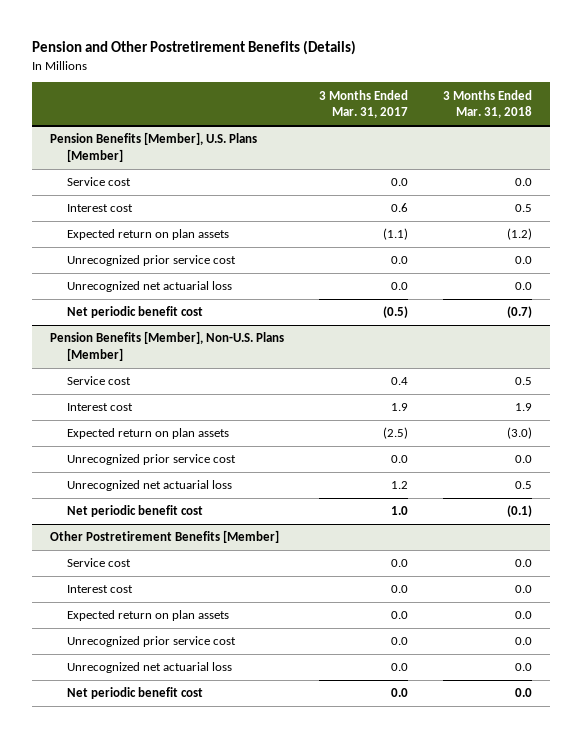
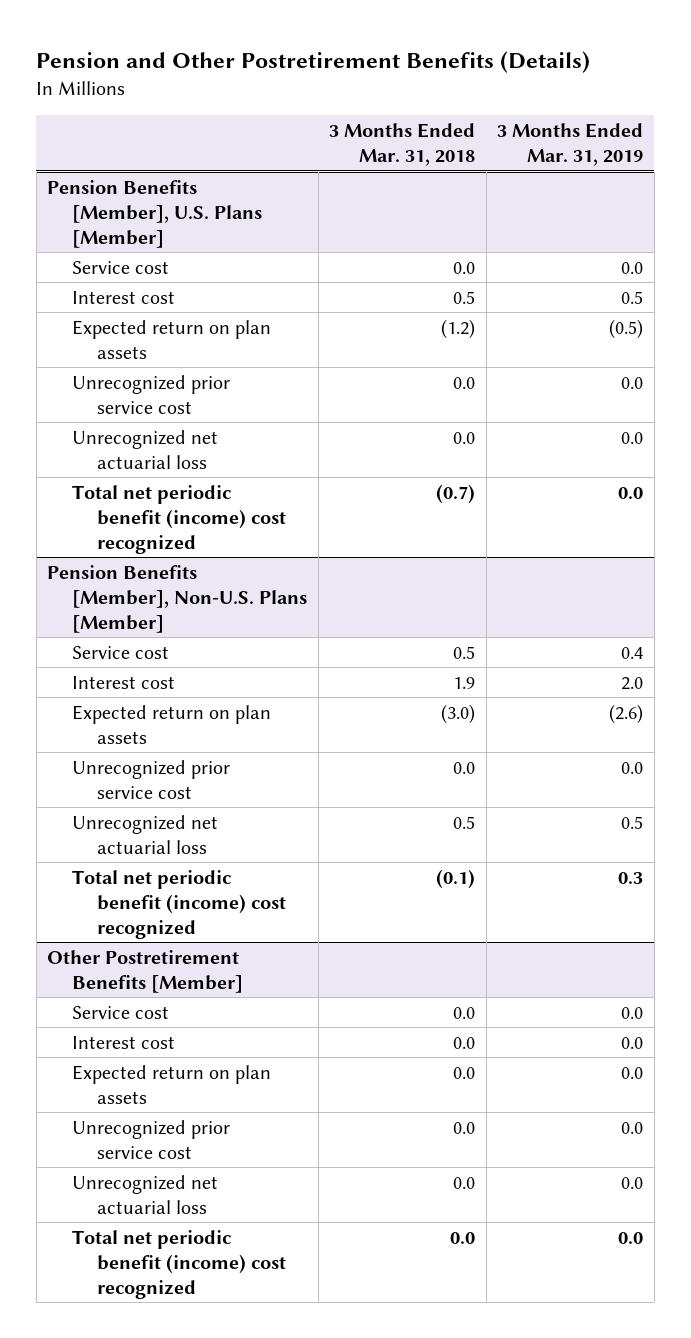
- | 3 Months Ended Mar. 31, 2017 | 3 Months Ended Mar. 31, 2018
+ | 3 Months Ended Mar. 31, 2018 | 3 Months Ended Mar. 31, 2019
@ Pension Benefits [Member], U.S. Plans [Member]
- Net periodic benefit cost | (0.5) | (0.7)
+ Total net periodic benefit (income) cost recognized | (0.7) | 0.0
@ Pension Benefits [Member], Non-U.S. Plans [Member]
- Net periodic benefit cost | 1.0 | (0.1)
+ Total net periodic benefit (income) cost recognized | (0.1) | 0.3
@ Other Postretirement Benefits [Member]
- Net periodic benefit cost | 0.0 | 0.0
+ Total net periodic benefit (income) cost recognized | 0.0 | 0.0

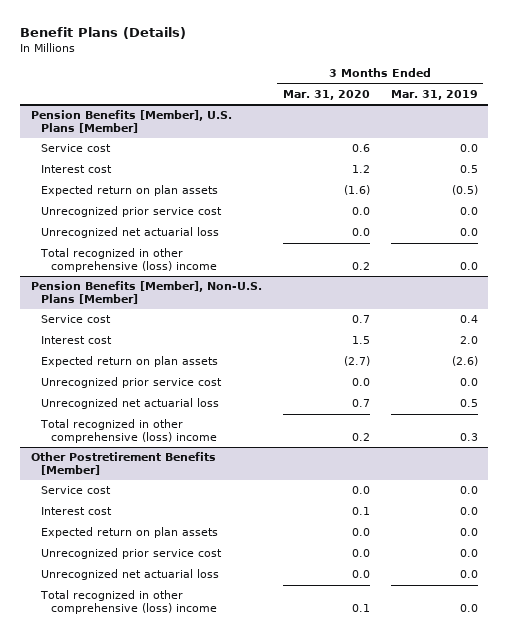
- Pension and Other Postretirement Benefits (Details)
+ Benefit Plans (Details)
- | 3 Months Ended Mar. 31, 2018 | 3 Months Ended Mar. 31, 2019
+ | 3 Months Ended Mar. 31, 2020 | 3 Months Ended Mar. 31, 2019
@ Pension Benefits [Member], U.S. Plans [Member]
- Total net periodic benefit (income) cost recognized | (0.7) | 0.0
+ Total recognized in other comprehensive (loss) income | 0.2 | 0.0
@ Pension Benefits [Member], Non-U.S. Plans [Member]
- Total net periodic benefit (income) cost recognized | (0.1) | 0.3
+ Total recognized in other comprehensive (loss) income | 0.2 | 0.3
@ Other Postretirement Benefits [Member]
- Total net periodic benefit (income) cost recognized | 0.0 | 0.0
+ Total recognized in other comprehensive (loss) income | 0.1 | 0.0

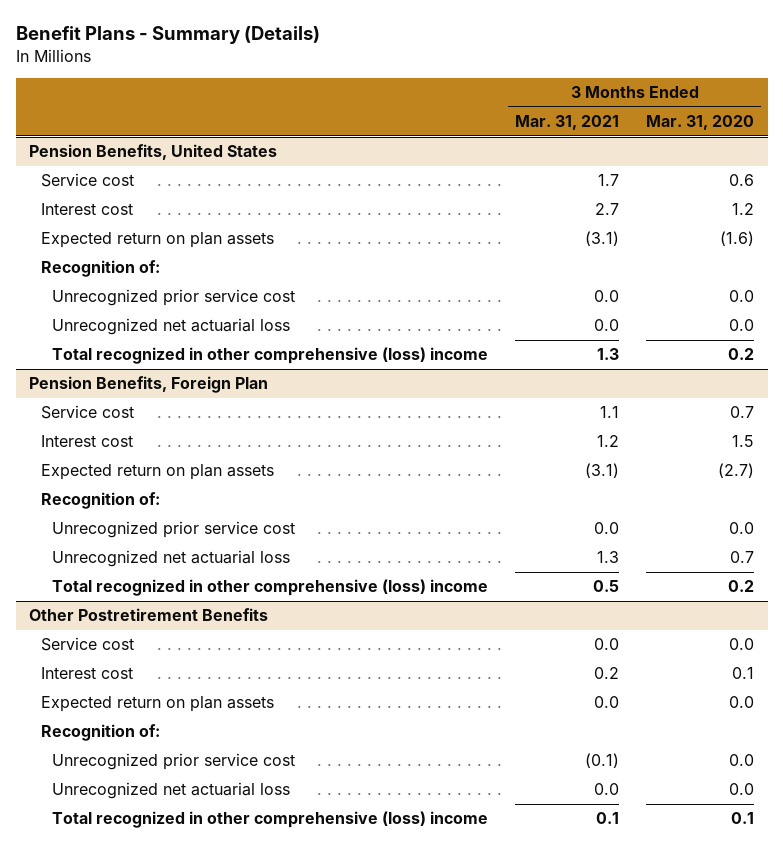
- Benefit Plans (Details)
+ Benefit Plans - Summary (Details)
- | 3 Months Ended Mar. 31, 2020 | 3 Months Ended Mar. 31, 2019
+ | 3 Months Ended Mar. 31, 2021 | 3 Months Ended Mar. 31, 2020
- Pension Benefits [Member], U.S. Plans [Member]
+ Pension Benefits, United States
+ Recognition of:
- Pension Benefits [Member], Non-U.S. Plans [Member]
+ Pension Benefits, Foreign Plan
+ Recognition of:
- Other Postretirement Benefits [Member]
+ Other Postretirement Benefits
+ Recognition of:

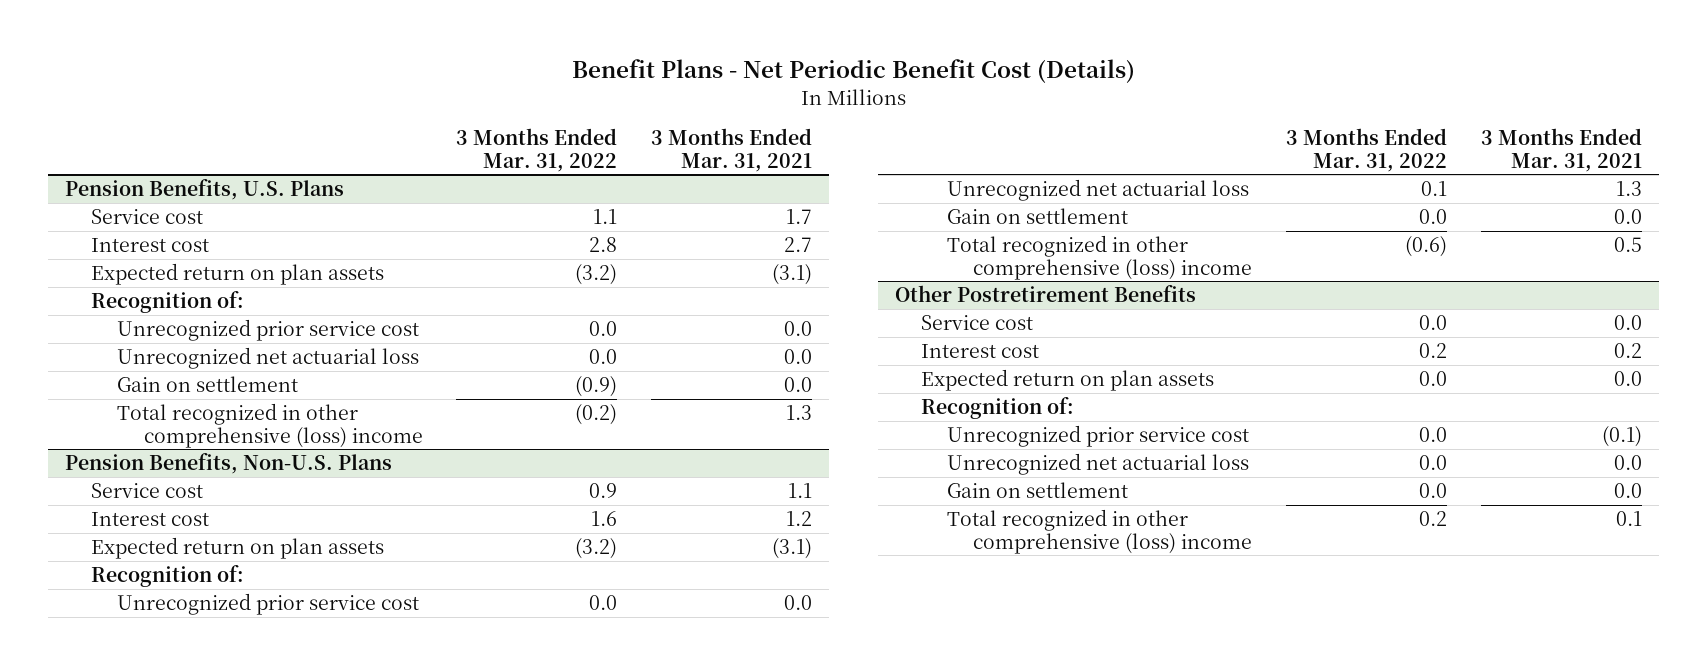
- Benefit Plans - Summary (Details)
+ Benefit Plans - Net Periodic Benefit Cost (Details)
- | 3 Months Ended Mar. 31, 2021 | 3 Months Ended Mar. 31, 2020
+ | 3 Months Ended Mar. 31, 2022 | 3 Months Ended Mar. 31, 2021
- Pension Benefits, United States
+ Pension Benefits, U.S. Plans
+ Gain on settlement | (0.9) | 0.0
- Pension Benefits, Foreign Plan
+ Pension Benefits, Non-U.S. Plans
+ Gain on settlement | 0.0 | 0.0
@ Other Postretirement Benefits
+ Gain on settlement | 0.0 | 0.0

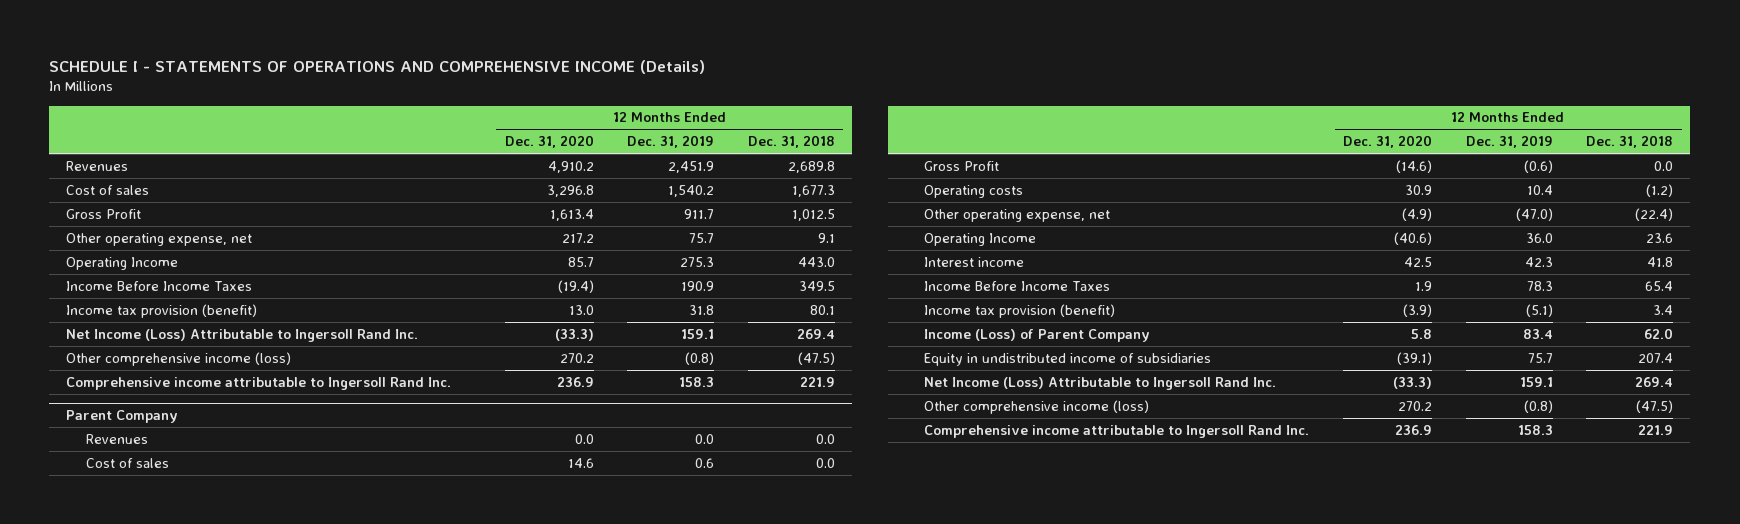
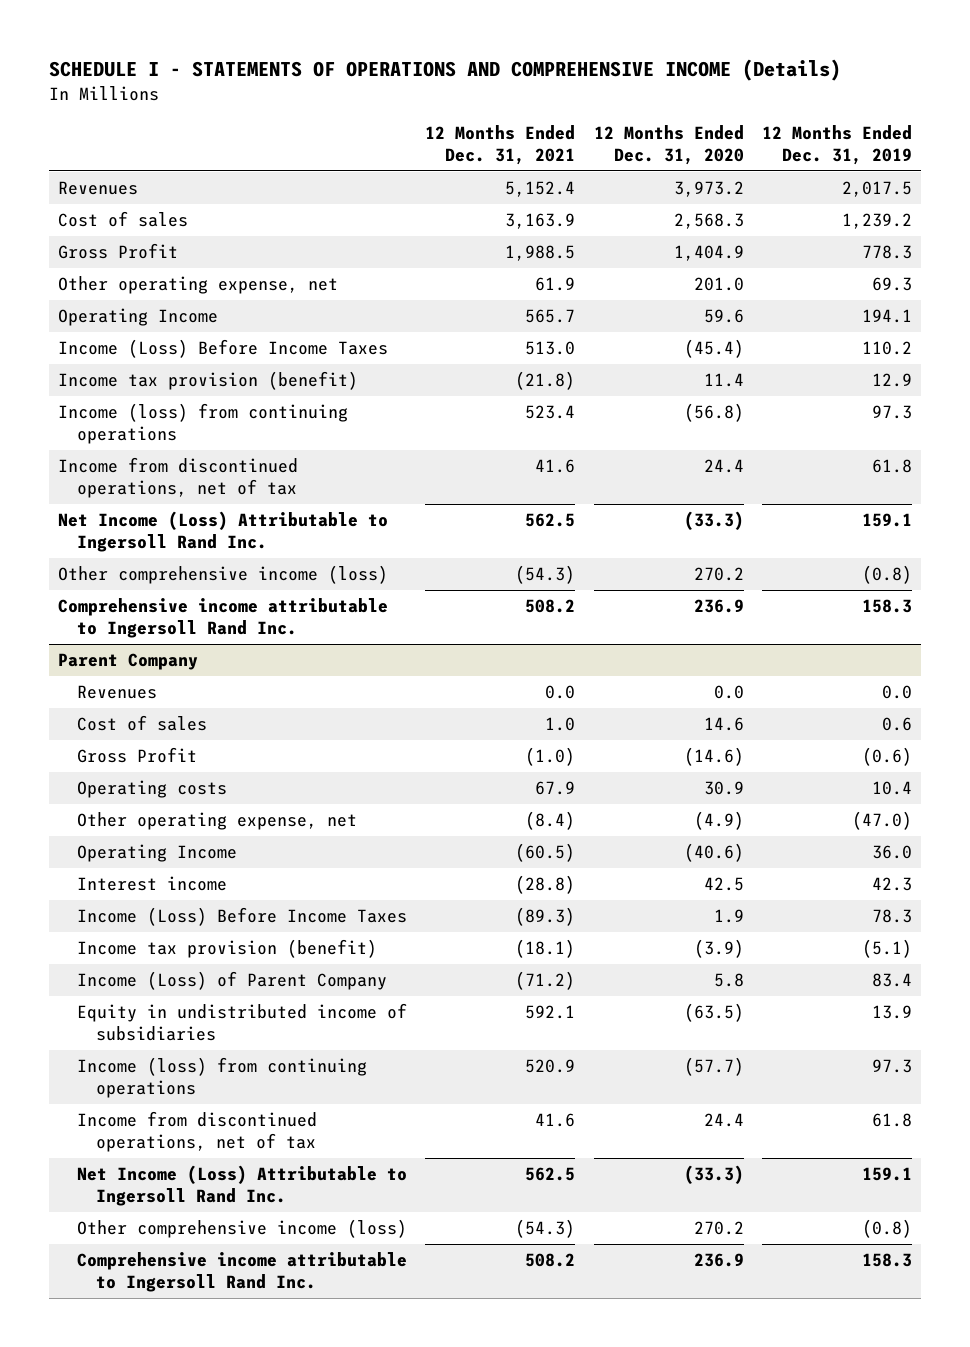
- | 12 Months Ended Dec. 31, 2020 | 12 Months Ended Dec. 31, 2019 | 12 Months Ended Dec. 31, 2018
+ | 12 Months Ended Dec. 31, 2021 | 12 Months Ended Dec. 31, 2020 | 12 Months Ended Dec. 31, 2019
- Revenues | 4,910.2 | 2,451.9 | 2,689.8
- Cost of sales | 3,296.8 | 1,540.2 | 1,677.3
- Gross Profit | 1,613.4 | 911.7 | 1,012.5
- Other operating expense, net | 217.2 | 75.7 | 9.1
- Operating Income | 85.7 | 275.3 | 443.0
- Income Before Income Taxes | (19.4) | 190.9 | 349.5
- Income tax provision (benefit) | 13.0 | 31.8 | 80.1
+ Revenues | 5,152.4 | 3,973.2 | 2,017.5
+ Cost of sales | 3,163.9 | 2,568.3 | 1,239.2
+ Gross Profit | 1,988.5 | 1,404.9 | 778.3
+ Other operating expense, net | 61.9 | 201.0 | 69.3
+ Operating Income | 565.7 | 59.6 | 194.1
+ Income (Loss) Before Income Taxes | 513.0 | (45.4) | 110.2
+ Income tax provision (benefit) | (21.8) | 11.4 | 12.9
+ Income (loss) from continuing operations | 523.4 | (56.8) | 97.3
+ Income from discontinued operations, net of tax | 41.6 | 24.4 | 61.8
@ Parent Company
- Income Before Income Taxes | 1.9 | 78.3 | 65.4
+ Income (Loss) Before Income Taxes | (89.3) | 1.9 | 78.3
- Equity in undistributed income of subsidiaries | (39.1) | 75.7 | 207.4
+ Equity in undistributed income of subsidiaries | 592.1 | (63.5) | 13.9
+ Income (loss) from continuing operations | 520.9 | (57.7) | 97.3
+ Income from discontinued operations, net of tax | 41.6 | 24.4 | 61.8

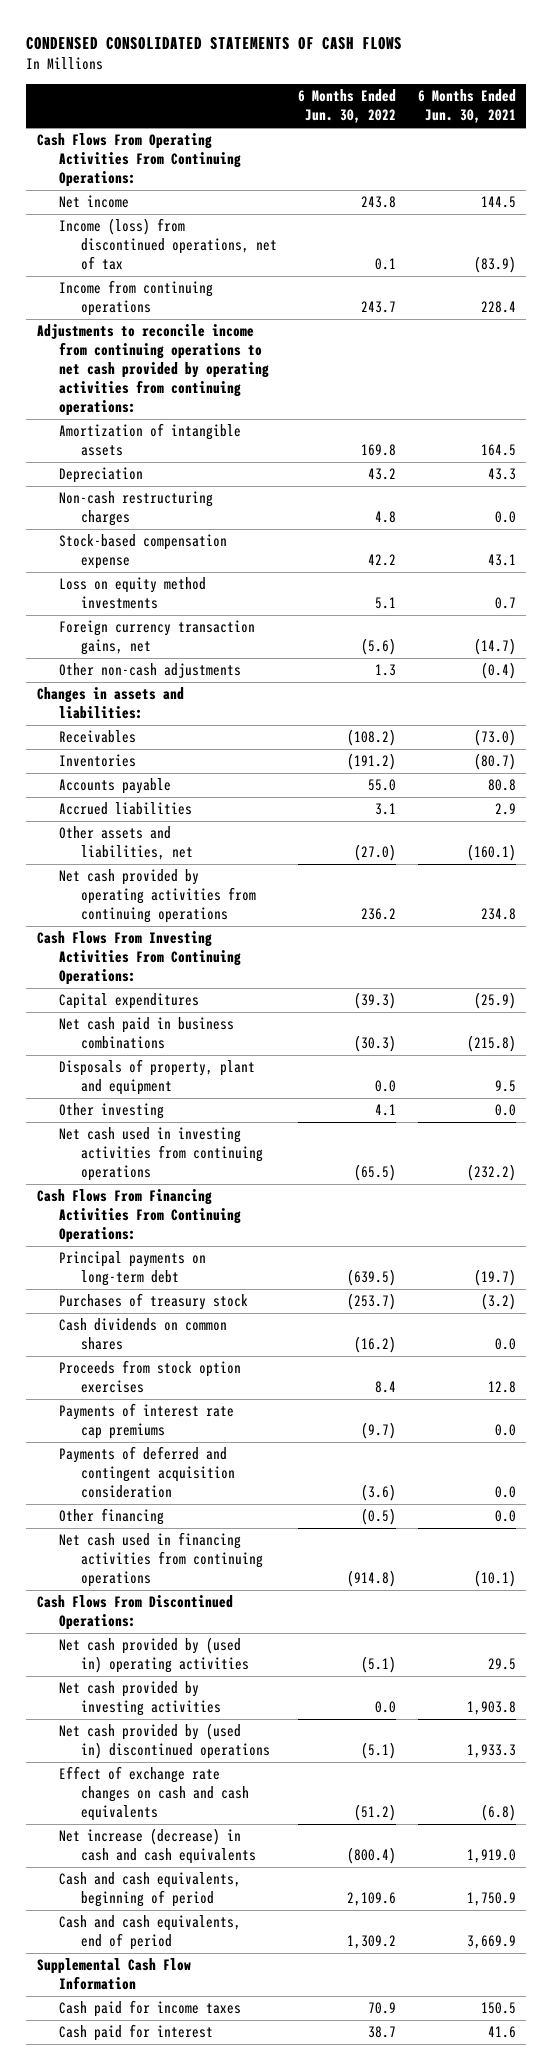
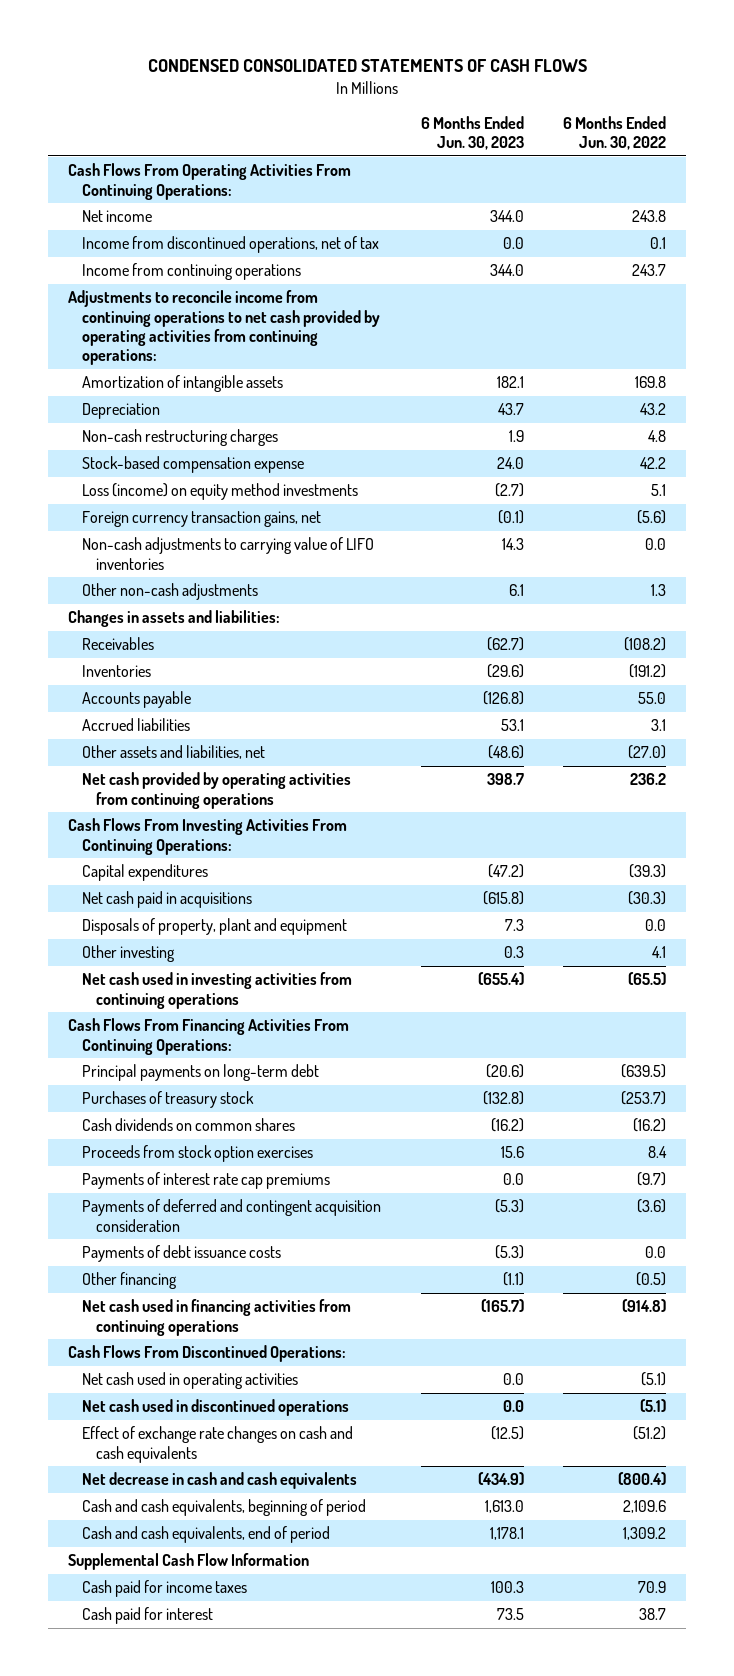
- | 6 Months Ended Jun. 30, 2022 | 6 Months Ended Jun. 30, 2021
+ | 6 Months Ended Jun. 30, 2023 | 6 Months Ended Jun. 30, 2022
- Income (loss) from discontinued operations, net of tax | 0.1 | (83.9)
+ Income from discontinued operations, net of tax | 0.0 | 0.1
- Loss on equity method investments | 5.1 | 0.7
+ Loss (income) on equity method investments | (2.7) | 5.1
+ Non-cash adjustments to carrying value of LIFO inventories | 14.3 | 0.0
- Net cash paid in business combinations | (30.3) | (215.8)
+ Net cash paid in acquisitions | (615.8) | (30.3)
+ Payments of debt issuance costs | (5.3) | 0.0
- Net cash provided by (used in) operating activities | (5.1) | 29.5
- Net cash provided by investing activities | 0.0 | 1,903.8
- Net cash provided by (used in) discontinued operations | (5.1) | 1,933.3
+ Net cash used in operating activities | 0.0 | (5.1)
+ Net cash used in discontinued operations | 0.0 | (5.1)
- Net increase (decrease) in cash and cash equivalents | (800.4) | 1,919.0
+ Net decrease in cash and cash equivalents | (434.9) | (800.4)

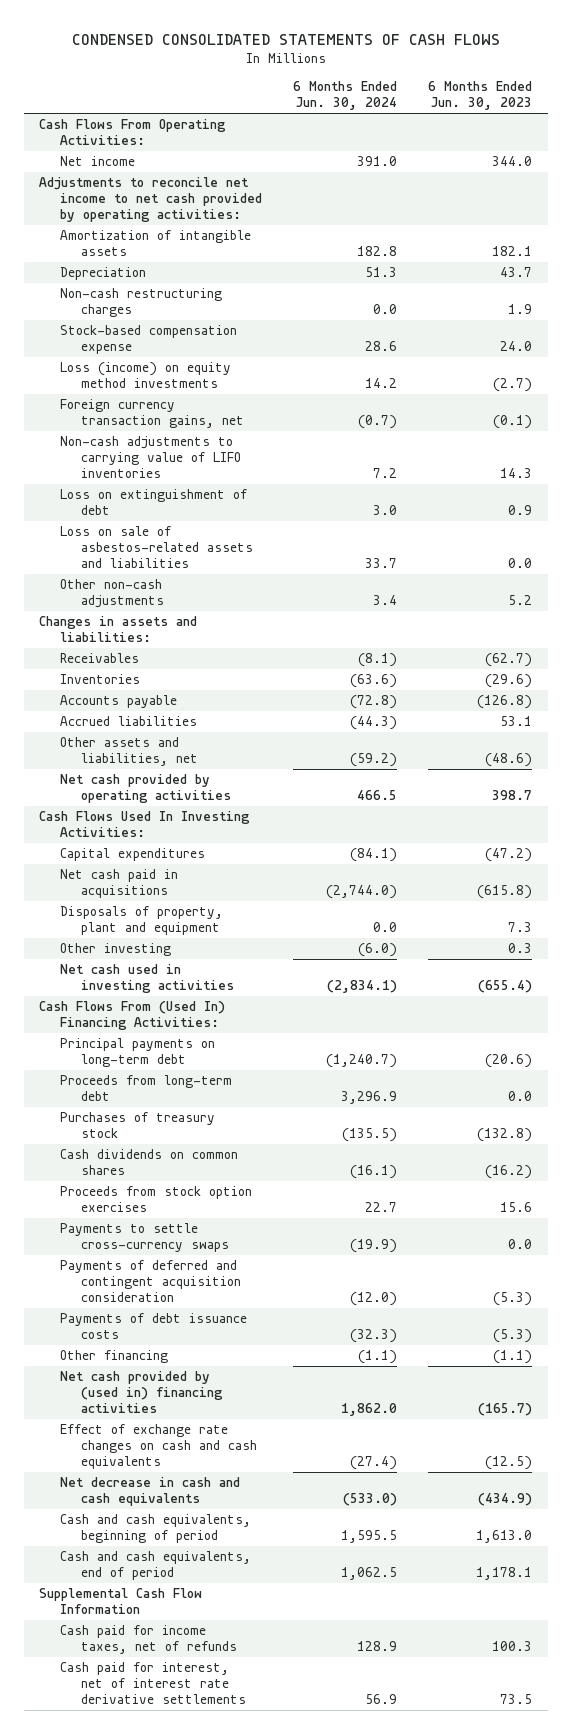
- | 6 Months Ended Jun. 30, 2023 | 6 Months Ended Jun. 30, 2022
+ | 6 Months Ended Jun. 30, 2024 | 6 Months Ended Jun. 30, 2023
- Cash Flows From Operating Activities From Continuing Operations:
+ Cash Flows From Operating Activities:
- Income from discontinued operations, net of tax | 0.0 | 0.1
- Income from continuing operations | 344.0 | 243.7
- Adjustments to reconcile income from continuing operations to net cash provided by operating activities from continuing operations:
+ Adjustments to reconcile net income to net cash provided by operating activities:
- Other non-cash adjustments | 6.1 | 1.3
+ Loss on extinguishment of debt | 3.0 | 0.9
+ Loss on sale of asbestos-related assets and liabilities | 33.7 | 0.0
+ Other non-cash adjustments | 3.4 | 5.2
- Net cash provided by operating activities from continuing operations | 398.7 | 236.2
- Cash Flows From Investing Activities From Continuing Operations:
+ Net cash provided by operating activities | 466.5 | 398.7
+ Cash Flows Used In Investing Activities:
- Net cash used in investing activities from continuing operations | (655.4) | (65.5)
- Cash Flows From Financing Activities From Continuing Operations:
+ Net cash used in investing activities | (2,834.1) | (655.4)
+ Cash Flows From (Used In) Financing Activities:
+ Proceeds from long-term debt | 3,296.9 | 0.0
- Payments of interest rate cap premiums | 0.0 | (9.7)
+ Payments to settle cross-currency swaps | (19.9) | 0.0
- Net cash used in financing activities from continuing operations | (165.7) | (914.8)
- Cash Flows From Discontinued Operations:
- Net cash used in operating activities | 0.0 | (5.1)
- Net cash used in discontinued operations | 0.0 | (5.1)
+ Net cash provided by (used in) financing activities | 1,862.0 | (165.7)
- Cash paid for income taxes | 100.3 | 70.9
- Cash paid for interest | 73.5 | 38.7
+ Cash paid for income taxes, net of refunds | 128.9 | 100.3
+ Cash paid for interest, net of interest rate derivative settlements | 56.9 | 73.5

